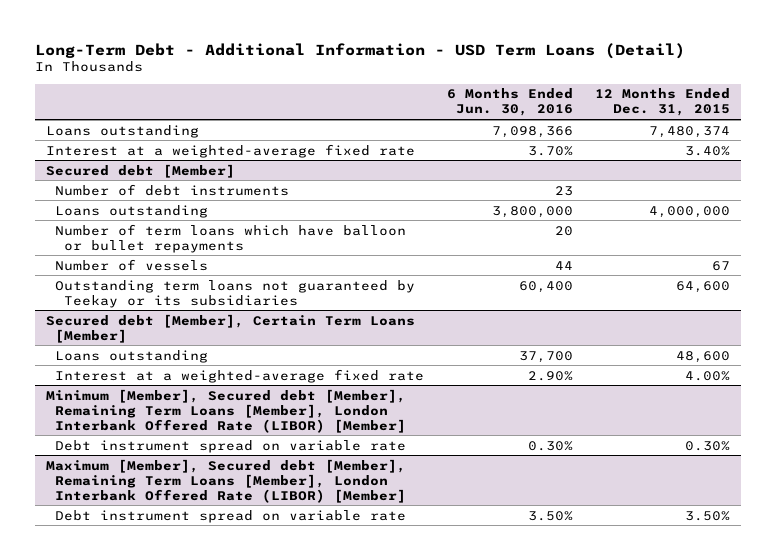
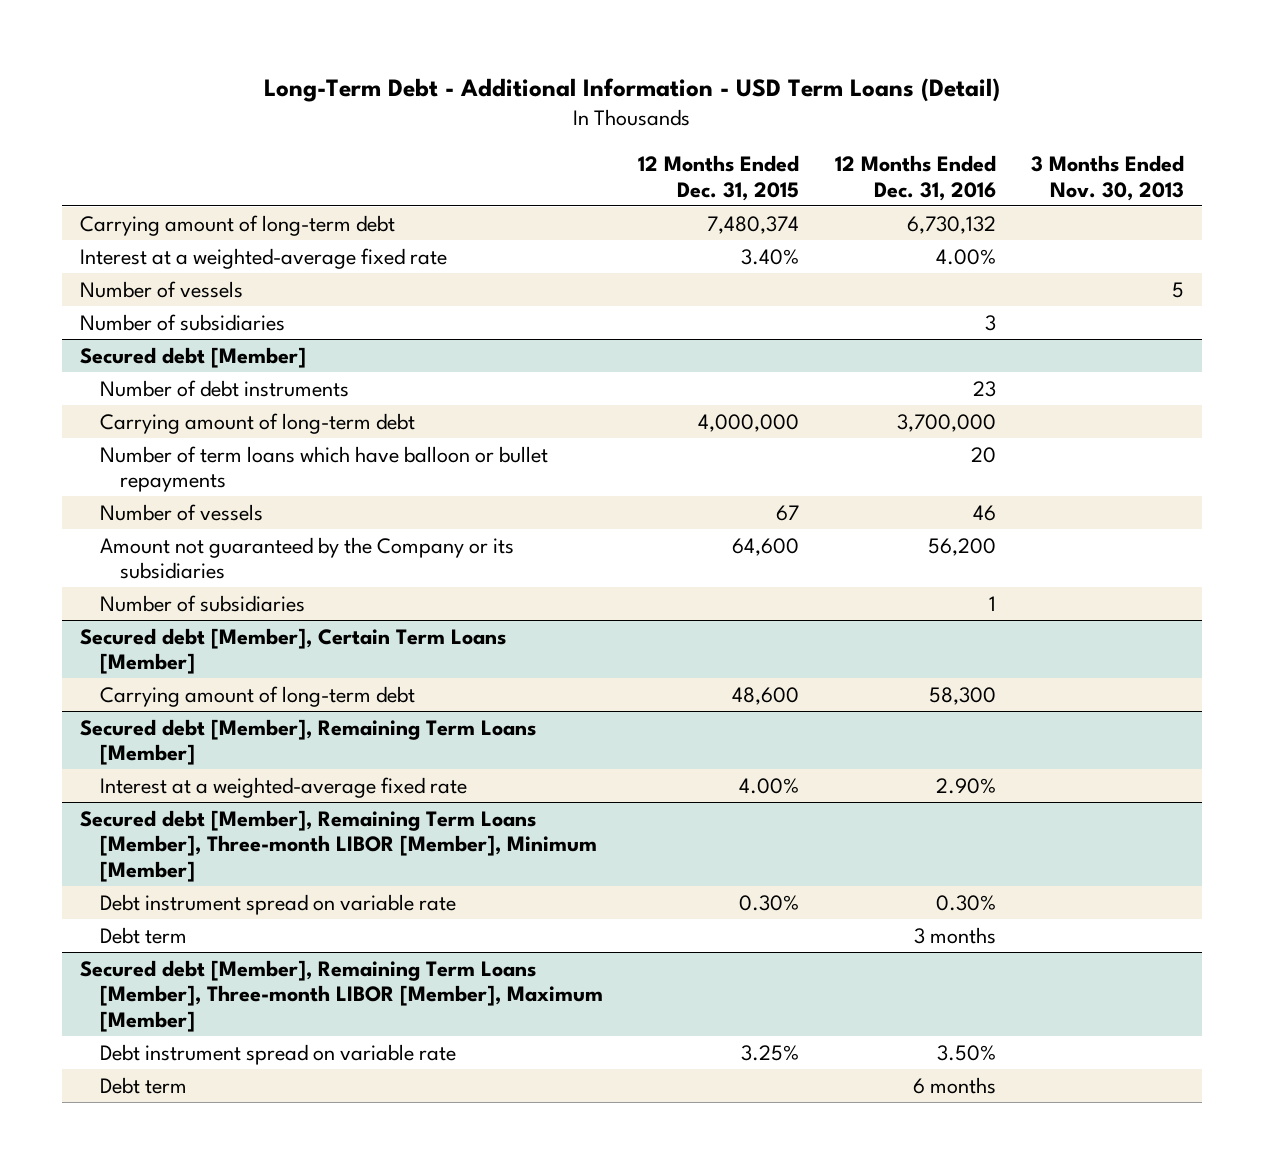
- | 6 Months Ended Jun. 30, 2016 | 12 Months Ended Dec. 31, 2015
+ | 12 Months Ended Dec. 31, 2015 | 12 Months Ended Dec. 31, 2016 | 3 Months Ended Nov. 30, 2013
- Loans outstanding | 7,098,366 | 7,480,374
+ Carrying amount of long-term debt | 7,480,374 | 6,730,132 |
+ Number of vessels | | | 5
+ Number of subsidiaries | | 3 |
@ Secured debt [Member]
- Loans outstanding | 3,800,000 | 4,000,000
+ Carrying amount of long-term debt | 4,000,000 | 3,700,000 |
- Outstanding term loans not guaranteed by Teekay or its subsidiaries | 60,400 | 64,600
+ Amount not guaranteed by the Company or its subsidiaries | 64,600 | 56,200 |
+ Number of subsidiaries | | 1 |
@ Secured debt [Member], Certain Term Loans [Member]
- Loans outstanding | 37,700 | 48,600
- Interest at a weighted-average fixed rate | 2.90% | 4.00%
- Minimum [Member], Secured debt [Member], Remaining Term Loans [Member], London Interbank Offered Rate (LIBOR) [Member]
@ Secured debt [Member], Certain Term Loans [Member]
+ Carrying amount of long-term debt | 48,600 | 58,300 |
+ Secured debt [Member], Remaining Term Loans [Member]
+ Interest at a weighted-average fixed rate | 4.00% | 2.90% |
+ Secured debt [Member], Remaining Term Loans [Member], Three-month LIBOR [Member], Minimum [Member]
- Maximum [Member], Secured debt [Member], Remaining Term Loans [Member], London Interbank Offered Rate (LIBOR) [Member]
- Debt instrument spread on variable rate | 3.50% | 3.50%
+ Debt term | | 3 months |
+ Secured debt [Member], Remaining Term Loans [Member], Three-month LIBOR [Member], Maximum [Member]
+ Debt instrument spread on variable rate | 3.25% | 3.50% |
+ Debt term | | 6 months |

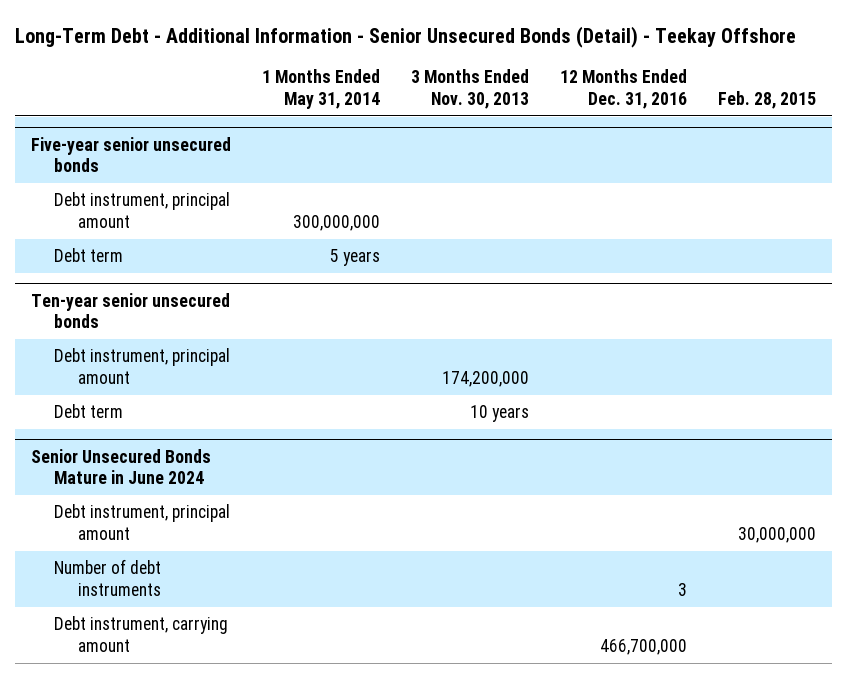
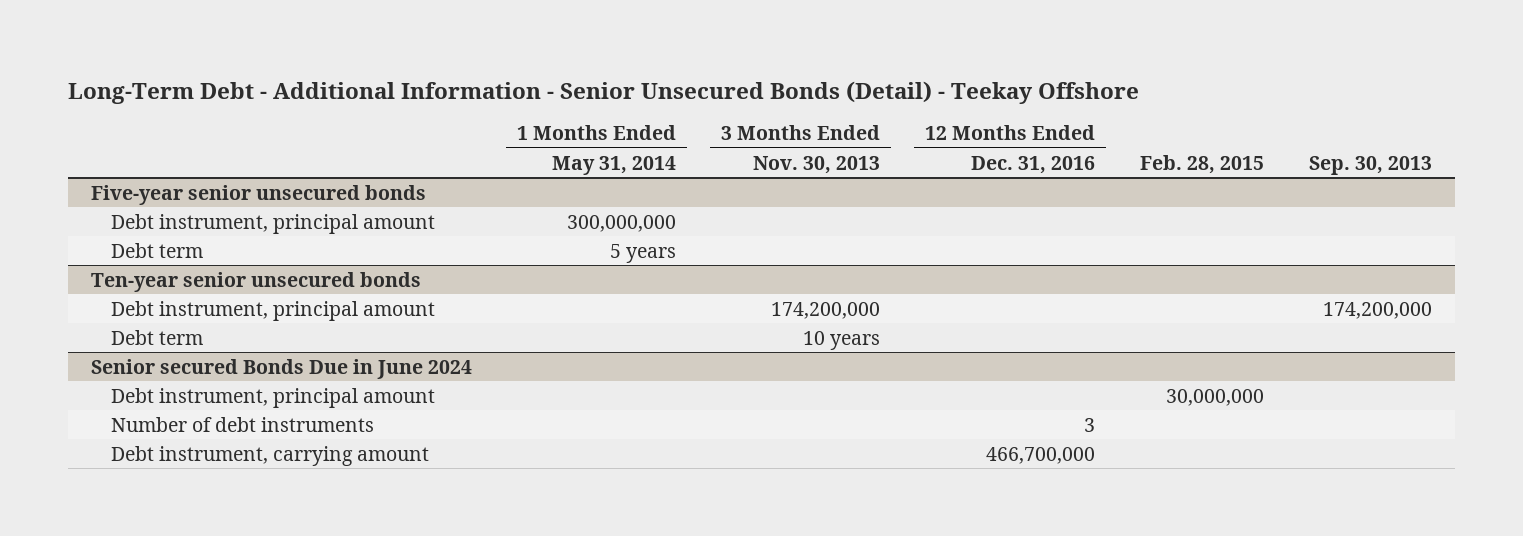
- | 1 Months Ended May 31, 2014 | 3 Months Ended Nov. 30, 2013 | 12 Months Ended Dec. 31, 2016 | Feb. 28, 2015
+ | 1 Months Ended May 31, 2014 | 3 Months Ended Nov. 30, 2013 | 12 Months Ended Dec. 31, 2016 | Feb. 28, 2015 | Sep. 30, 2013
- Senior Unsecured Bonds Mature in June 2024
+ Senior secured Bonds Due in June 2024

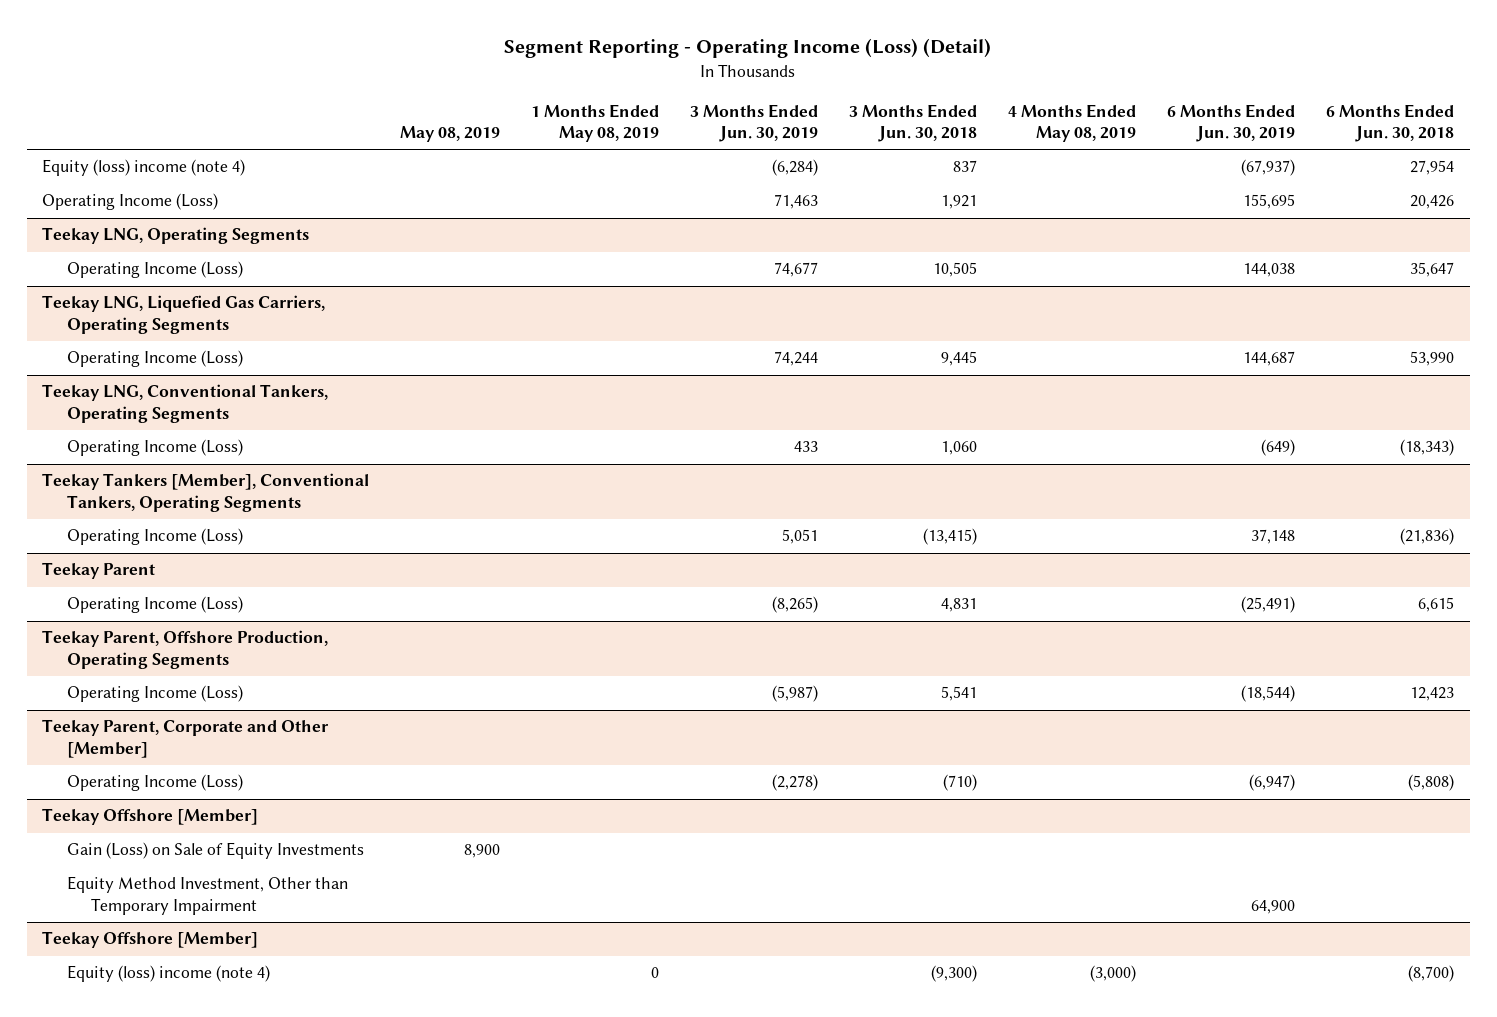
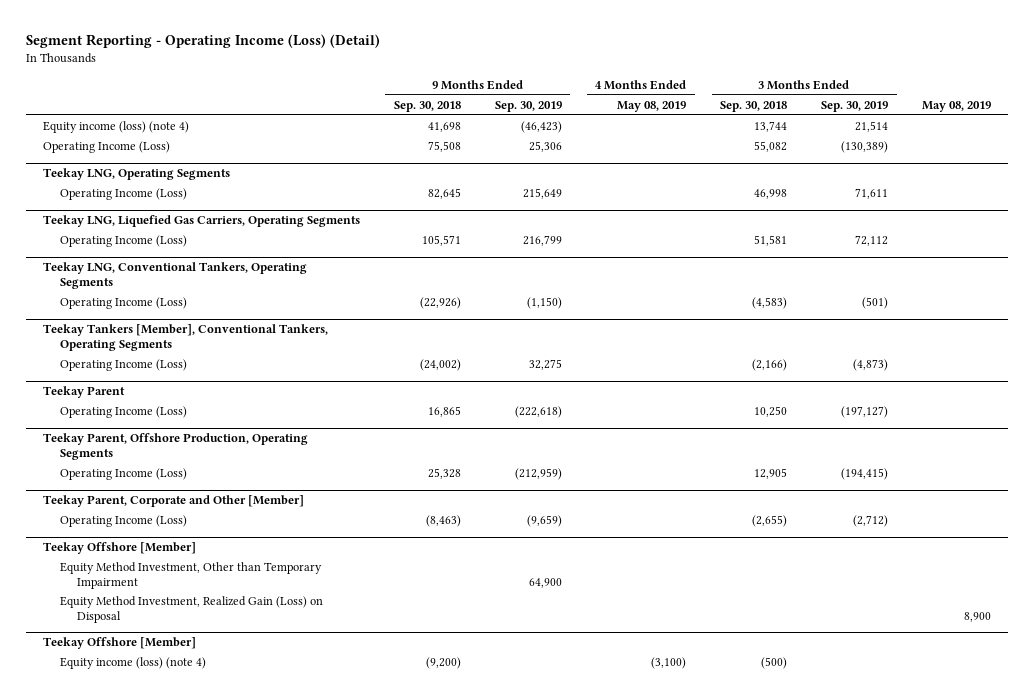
- | May 08, 2019 | 1 Months Ended May 08, 2019 | 3 Months Ended Jun. 30, 2019 | 3 Months Ended Jun. 30, 2018 | 4 Months Ended May 08, 2019 | 6 Months Ended Jun. 30, 2019 | 6 Months Ended Jun. 30, 2018
+ | 9 Months Ended Sep. 30, 2018 | 9 Months Ended Sep. 30, 2019 | 4 Months Ended May 08, 2019 | 3 Months Ended Sep. 30, 2018 | 3 Months Ended Sep. 30, 2019 | May 08, 2019
- Equity (loss) income (note 4) | | | (6,284) | 837 | | (67,937) | 27,954
+ Equity income (loss) (note 4) | 41,698 | (46,423) | | 13,744 | 21,514 |
@ Teekay Offshore [Member]
- Gain (Loss) on Sale of Equity Investments | 8,900 | | | | | |
+ Equity Method Investment, Realized Gain (Loss) on Disposal | | | | | | 8,900
- Equity (loss) income (note 4) | | 0 | | (9,300) | (3,000) | | (8,700)
+ Equity income (loss) (note 4) | (9,200) | | (3,100) | (500) | |

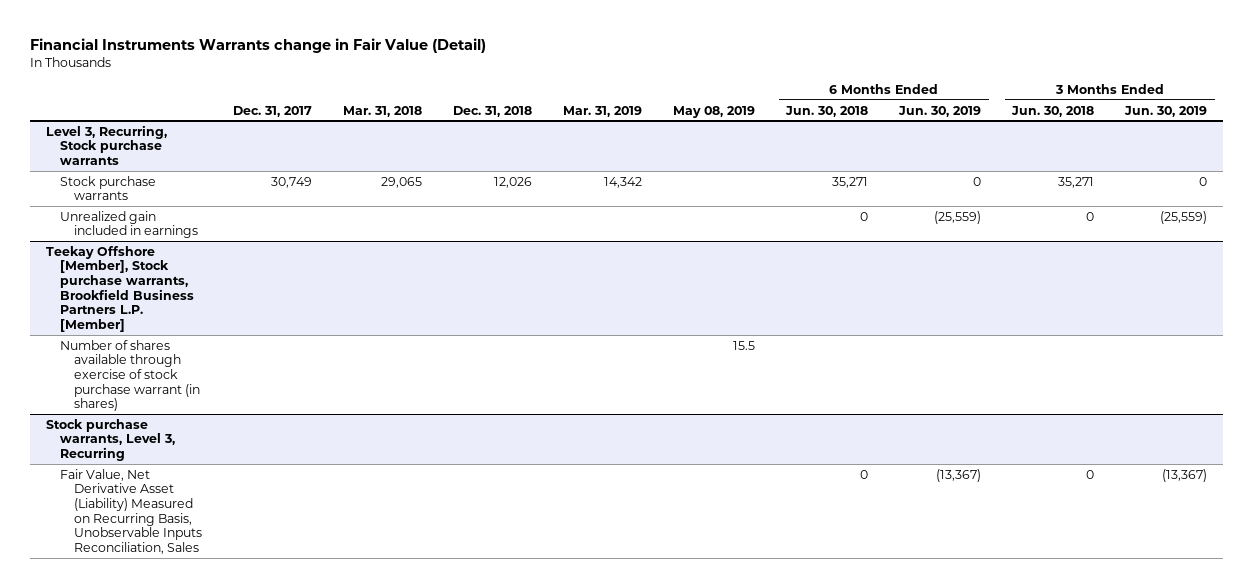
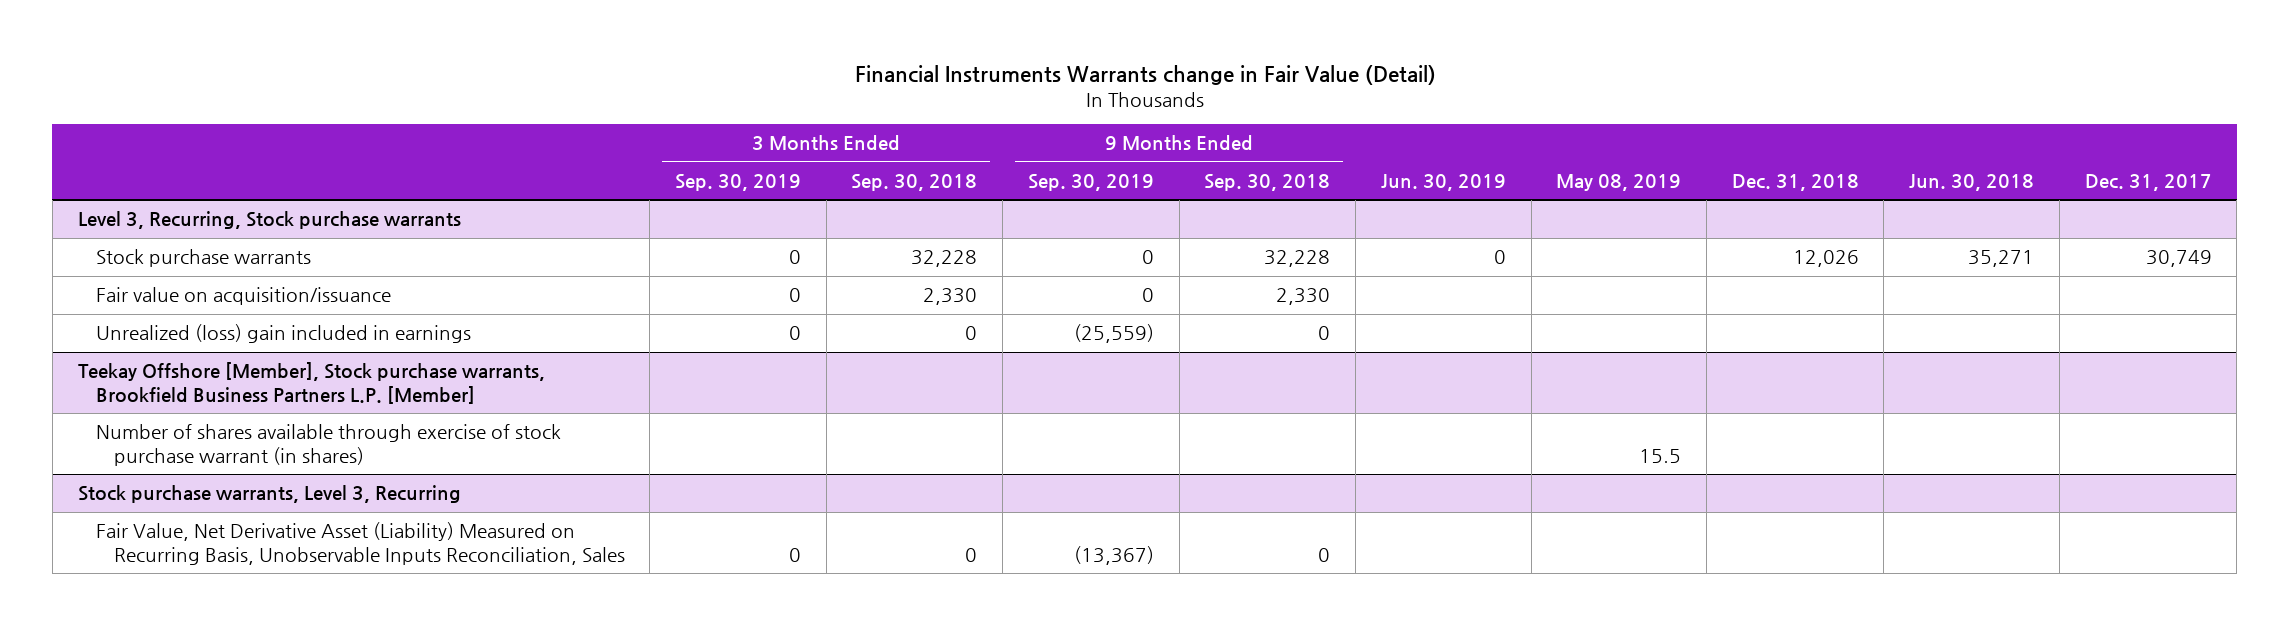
- | Dec. 31, 2017 | Mar. 31, 2018 | Dec. 31, 2018 | Mar. 31, 2019 | May 08, 2019 | 6 Months Ended Jun. 30, 2018 | 6 Months Ended Jun. 30, 2019 | 3 Months Ended Jun. 30, 2018 | 3 Months Ended Jun. 30, 2019
+ | 3 Months Ended Sep. 30, 2019 | 3 Months Ended Sep. 30, 2018 | 9 Months Ended Sep. 30, 2019 | 9 Months Ended Sep. 30, 2018 | Jun. 30, 2019 | May 08, 2019 | Dec. 31, 2018 | Jun. 30, 2018 | Dec. 31, 2017
@ Level 3, Recurring, Stock purchase warrants
- Unrealized gain included in earnings | | | | | | 0 | (25,559) | 0 | (25,559)
+ Fair value on acquisition/issuance | 0 | 2,330 | 0 | 2,330 | | | | |
+ Unrealized (loss) gain included in earnings | 0 | 0 | (25,559) | 0 | | | | |

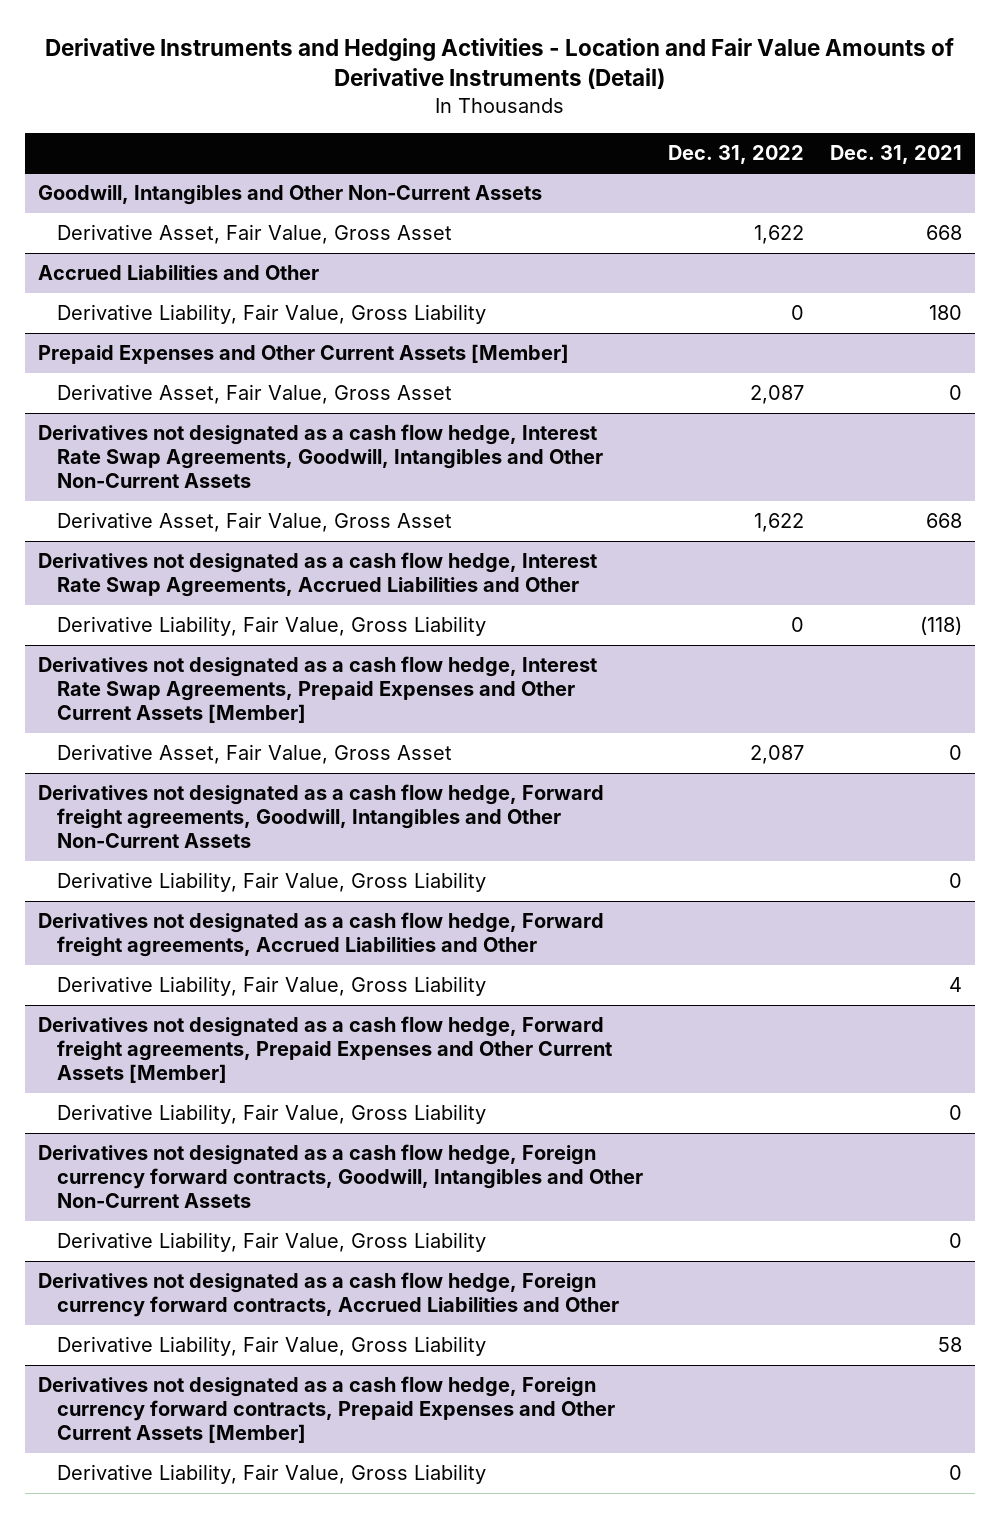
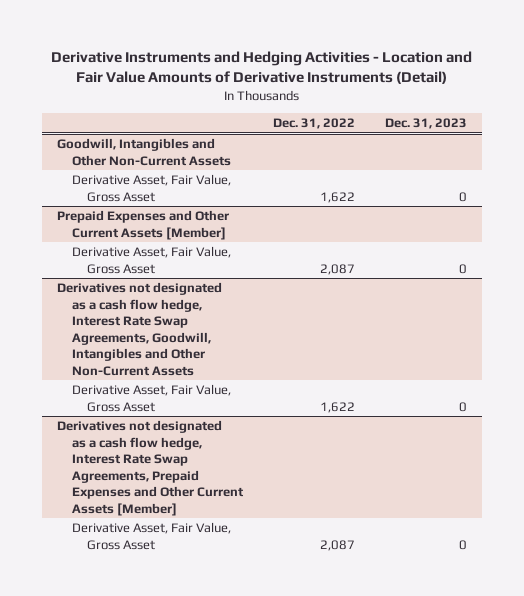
- | Dec. 31, 2022 | Dec. 31, 2021
+ | Dec. 31, 2022 | Dec. 31, 2023
- Accrued Liabilities and Other
- Derivative Liability, Fair Value, Gross Liability | 0 | 180
- Derivatives not designated as a cash flow hedge, Interest Rate Swap Agreements, Accrued Liabilities and Other
- Derivative Liability, Fair Value, Gross Liability | 0 | (118)
- Derivatives not designated as a cash flow hedge, Forward freight agreements, Goodwill, Intangibles and Other Non-Current Assets
- Derivative Liability, Fair Value, Gross Liability | | 0
- Derivatives not designated as a cash flow hedge, Forward freight agreements, Accrued Liabilities and Other
- Derivative Liability, Fair Value, Gross Liability | | 4
- Derivatives not designated as a cash flow hedge, Forward freight agreements, Prepaid Expenses and Other Current Assets [Member]
- Derivative Liability, Fair Value, Gross Liability | | 0
- Derivatives not designated as a cash flow hedge, Foreign currency forward contracts, Goodwill, Intangibles and Other Non-Current Assets
- Derivative Liability, Fair Value, Gross Liability | | 0
- Derivatives not designated as a cash flow hedge, Foreign currency forward contracts, Accrued Liabilities and Other
- Derivative Liability, Fair Value, Gross Liability | | 58
- Derivatives not designated as a cash flow hedge, Foreign currency forward contracts, Prepaid Expenses and Other Current Assets [Member]
- Derivative Liability, Fair Value, Gross Liability | | 0

